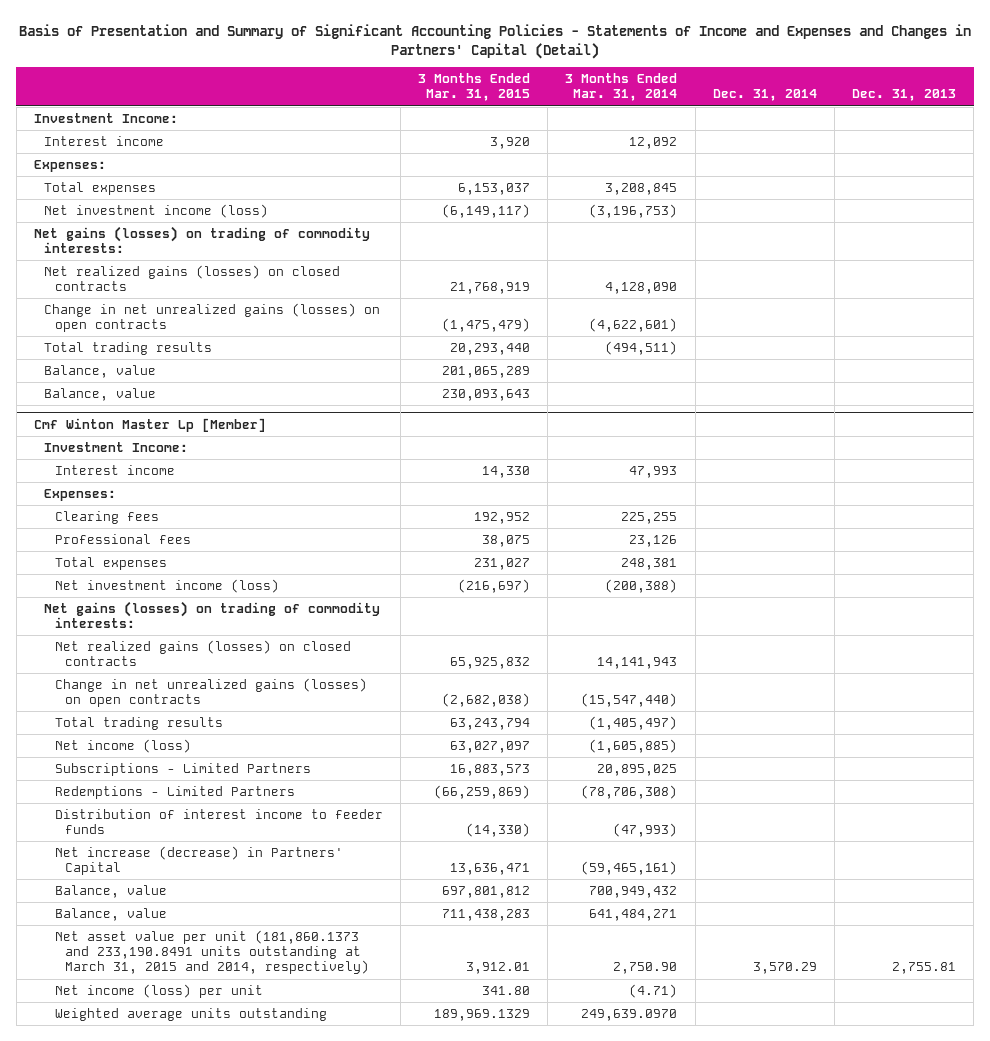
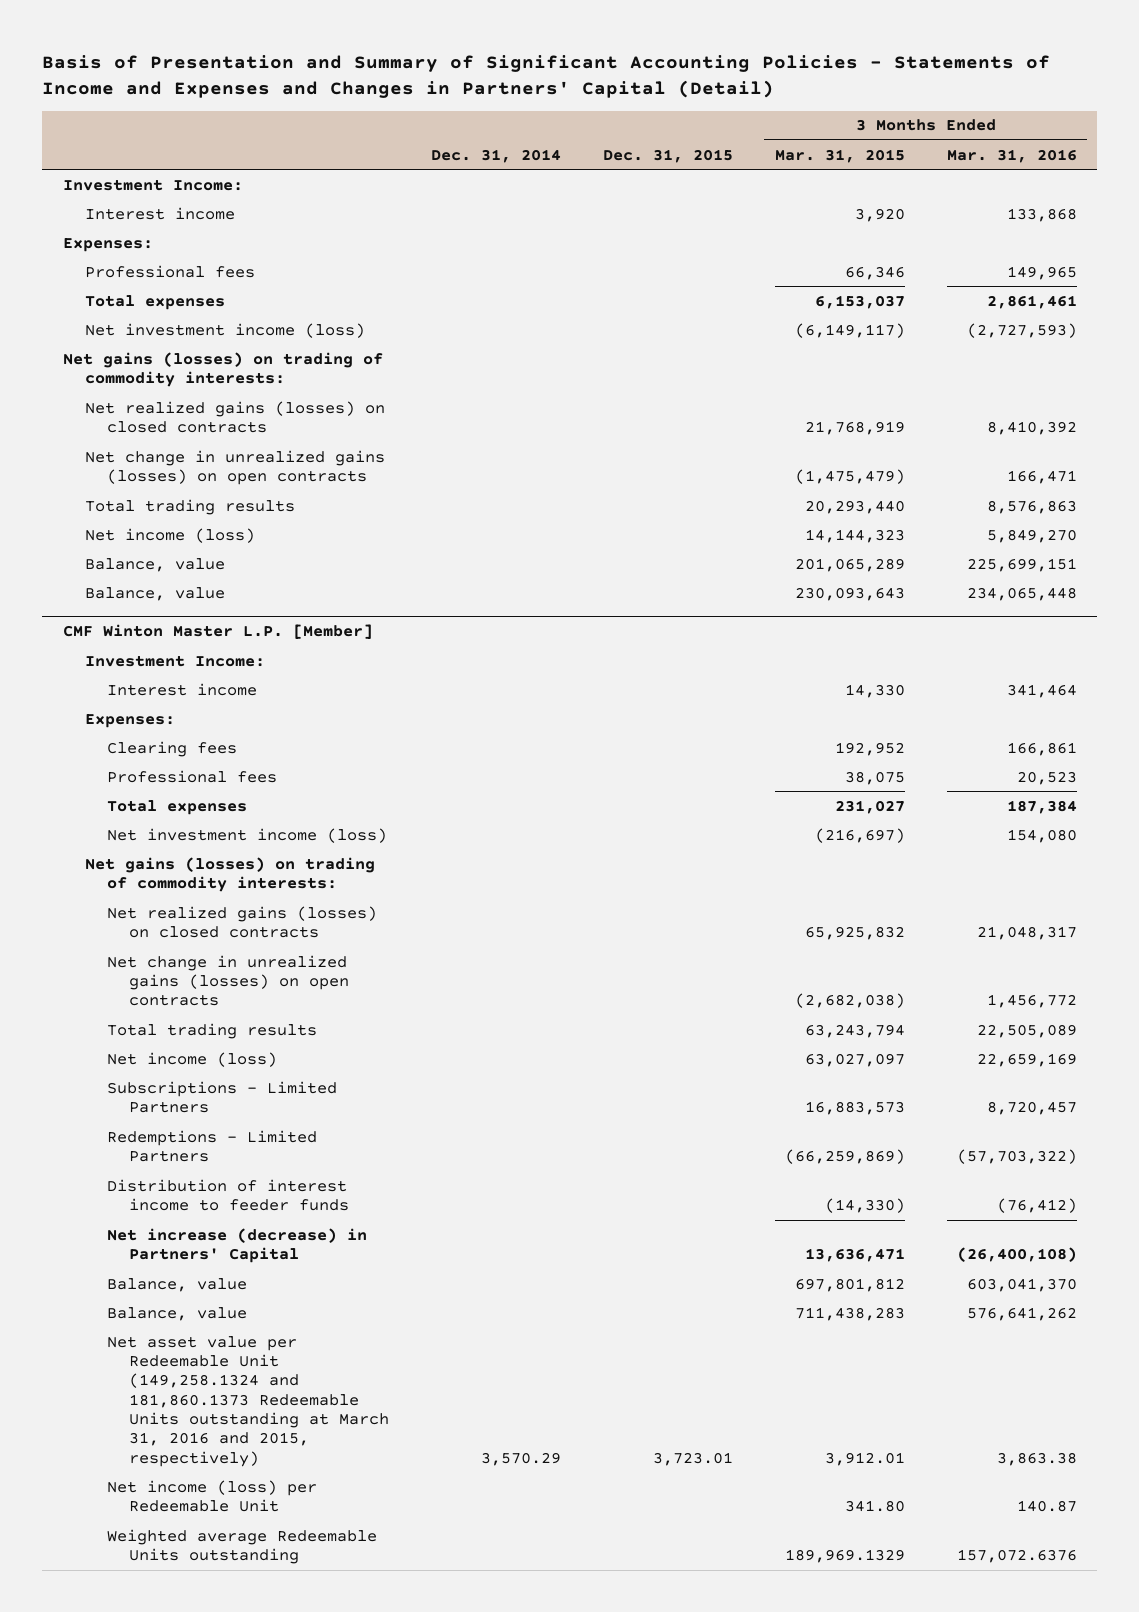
- | 3 Months Ended Mar. 31, 2015 | 3 Months Ended Mar. 31, 2014 | Dec. 31, 2014 | Dec. 31, 2013
+ | Dec. 31, 2014 | Dec. 31, 2015 | 3 Months Ended Mar. 31, 2015 | 3 Months Ended Mar. 31, 2016
+ Professional fees | | | 66,346 | 149,965
- Change in net unrealized gains (losses) on open contracts | (1,475,479) | (4,622,601) | |
+ Net change in unrealized gains (losses) on open contracts | | | (1,475,479) | 166,471
+ Net income (loss) | | | 14,144,323 | 5,849,270
- Cmf Winton Master Lp [Member]
+ CMF Winton Master L.P. [Member]
- Change in net unrealized gains (losses) on open contracts | (2,682,038) | (15,547,440) | |
+ Net change in unrealized gains (losses) on open contracts | | | (2,682,038) | 1,456,772
- Net asset value per unit (181,860.1373 and 233,190.8491 units outstanding at March 31, 2015 and 2014, respectively) | 3,912.01 | 2,750.90 | 3,570.29 | 2,755.81
- Net income (loss) per unit | 341.80 | (4.71) | |
- Weighted average units outstanding | 189,969.1329 | 249,639.0970 | |
+ Net asset value per Redeemable Unit (149,258.1324 and 181,860.1373 Redeemable Units outstanding at March 31, 2016 and 2015, respectively) | 3,570.29 | 3,723.01 | 3,912.01 | 3,863.38
+ Net income (loss) per Redeemable Unit | | | 341.80 | 140.87
+ Weighted average Redeemable Units outstanding | | | 189,969.1329 | 157,072.6376

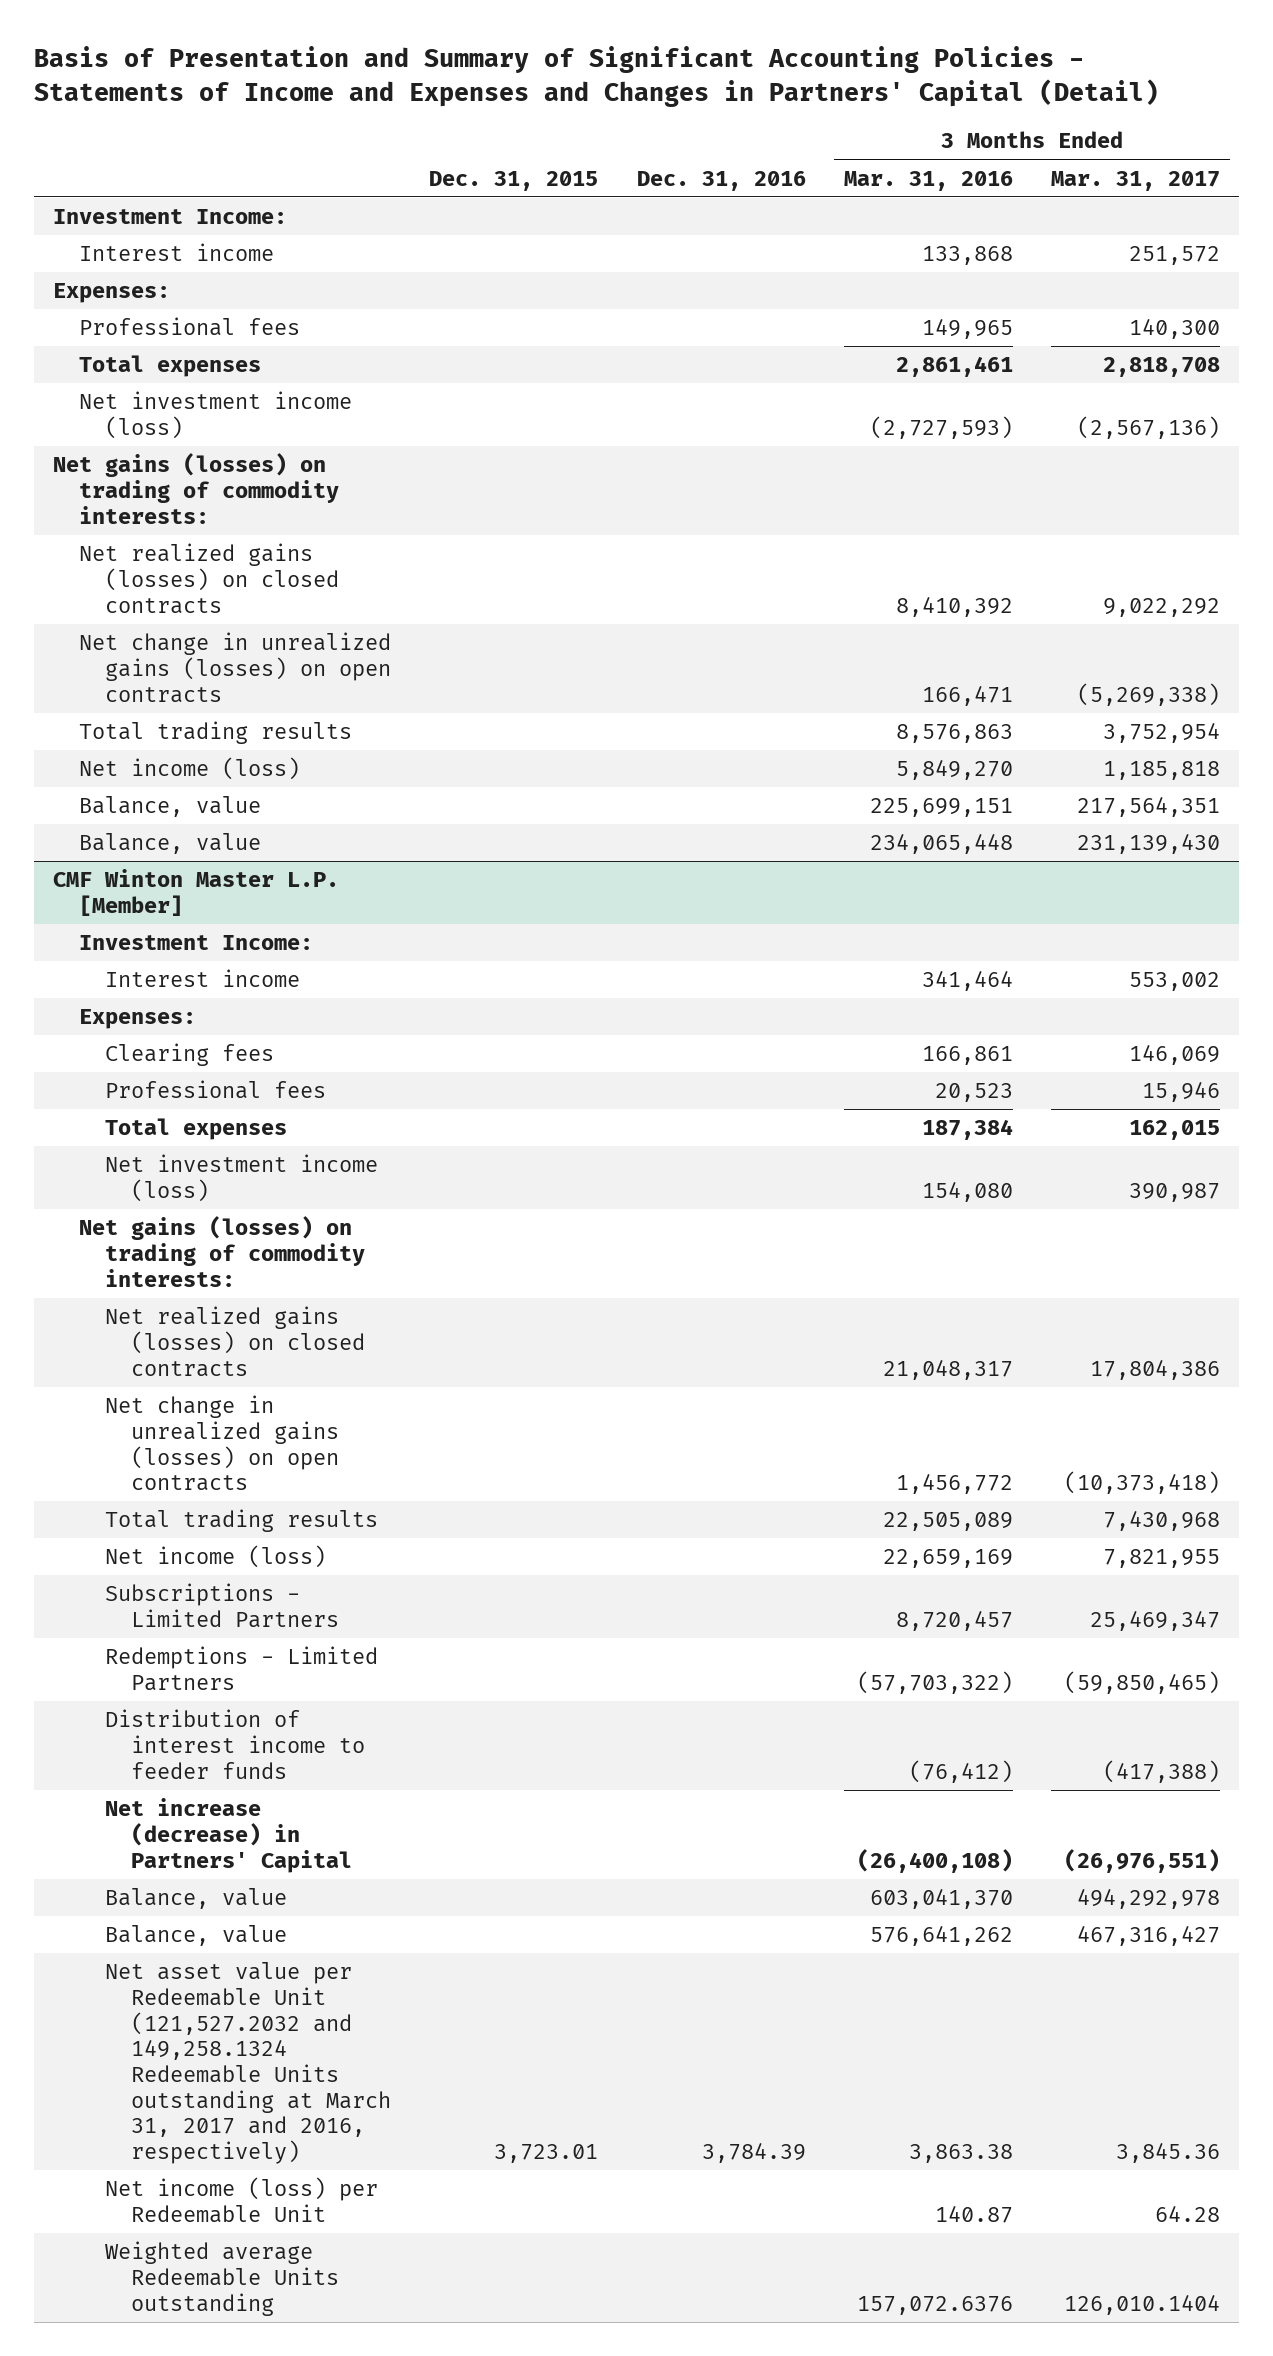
- | Dec. 31, 2014 | Dec. 31, 2015 | 3 Months Ended Mar. 31, 2015 | 3 Months Ended Mar. 31, 2016
+ | Dec. 31, 2015 | Dec. 31, 2016 | 3 Months Ended Mar. 31, 2016 | 3 Months Ended Mar. 31, 2017
@ CMF Winton Master L.P. [Member]
- Net asset value per Redeemable Unit (149,258.1324 and 181,860.1373 Redeemable Units outstanding at March 31, 2016 and 2015, respectively) | 3,570.29 | 3,723.01 | 3,912.01 | 3,863.38
+ Net asset value per Redeemable Unit (121,527.2032 and 149,258.1324 Redeemable Units outstanding at March 31, 2017 and 2016, respectively) | 3,723.01 | 3,784.39 | 3,863.38 | 3,845.36

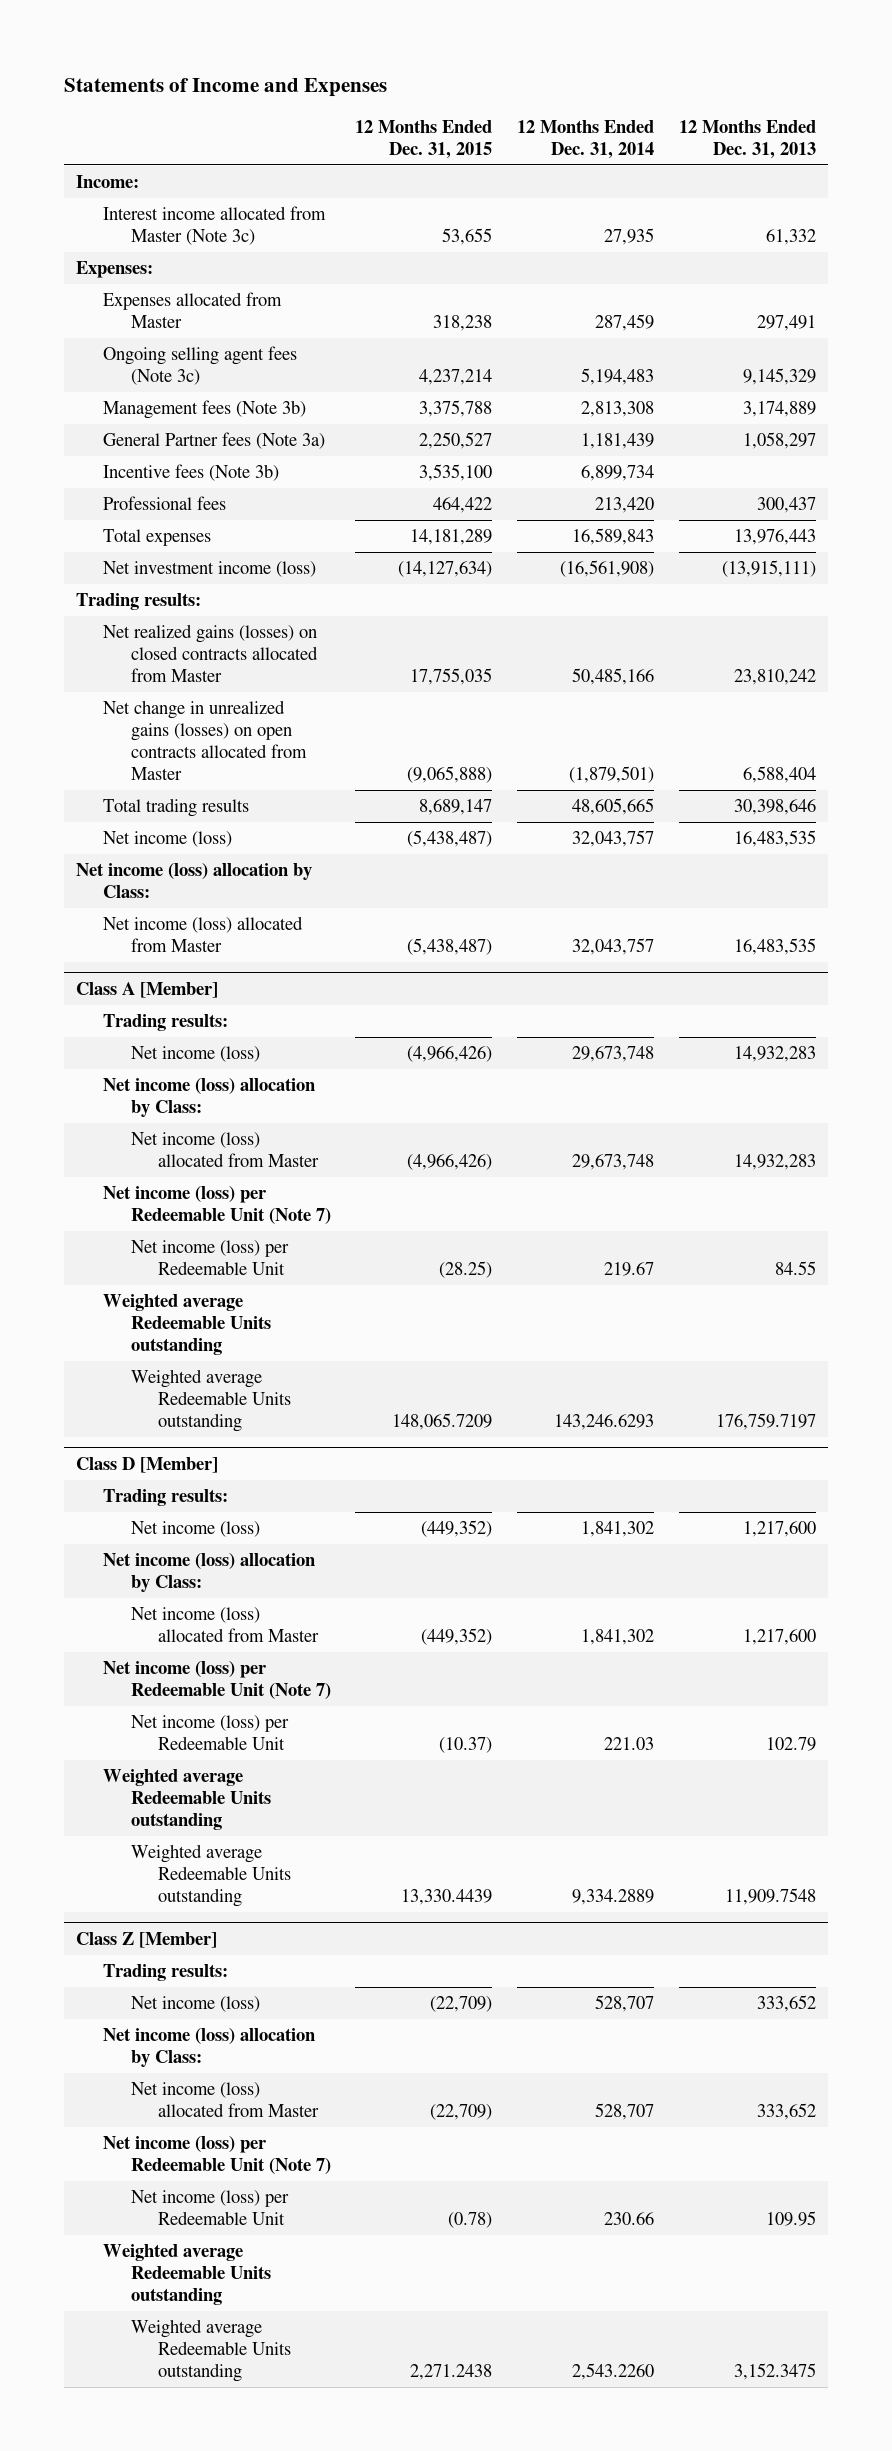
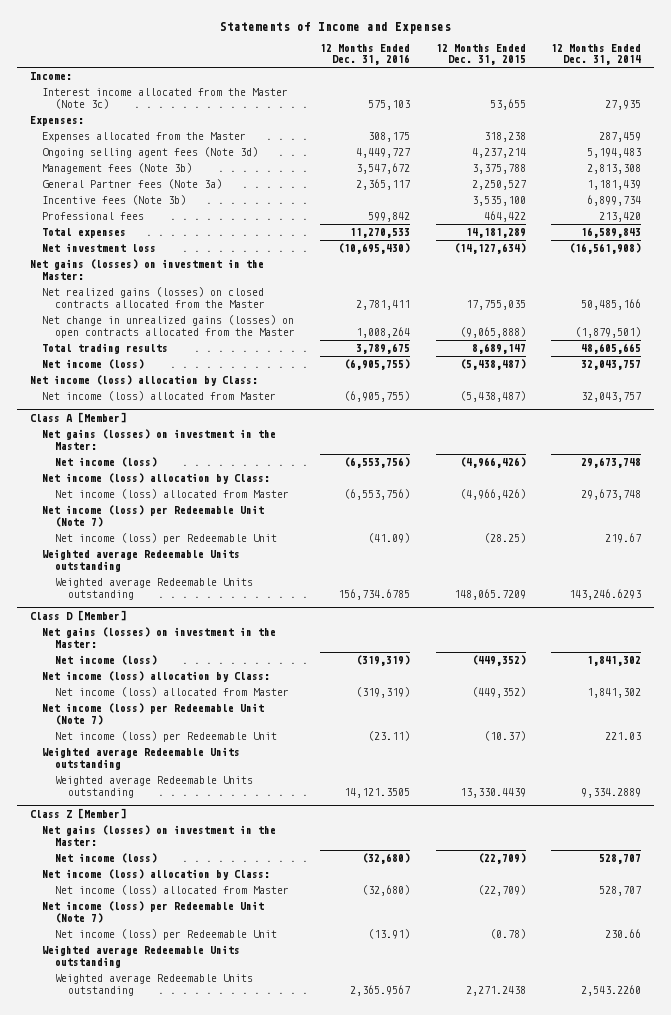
- | 12 Months Ended Dec. 31, 2015 | 12 Months Ended Dec. 31, 2014 | 12 Months Ended Dec. 31, 2013
+ | 12 Months Ended Dec. 31, 2016 | 12 Months Ended Dec. 31, 2015 | 12 Months Ended Dec. 31, 2014
- Interest income allocated from Master (Note 3c) | 53,655 | 27,935 | 61,332
+ Interest income allocated from the Master (Note 3c) | 575,103 | 53,655 | 27,935
- Expenses allocated from Master | 318,238 | 287,459 | 297,491
- Ongoing selling agent fees (Note 3c) | 4,237,214 | 5,194,483 | 9,145,329
+ Expenses allocated from the Master | 308,175 | 318,238 | 287,459
+ Ongoing selling agent fees (Note 3d) | 4,449,727 | 4,237,214 | 5,194,483
- Net investment income (loss) | (14,127,634) | (16,561,908) | (13,915,111)
- Trading results:
- Net realized gains (losses) on closed contracts allocated from Master | 17,755,035 | 50,485,166 | 23,810,242
- Net change in unrealized gains (losses) on open contracts allocated from Master | (9,065,888) | (1,879,501) | 6,588,404
+ Net investment loss | (10,695,430) | (14,127,634) | (16,561,908)
+ Net gains (losses) on investment in the Master:
+ Net realized gains (losses) on closed contracts allocated from the Master | 2,781,411 | 17,755,035 | 50,485,166
+ Net change in unrealized gains (losses) on open contracts allocated from the Master | 1,008,264 | (9,065,888) | (1,879,501)
@ Class A [Member]
- Trading results:
+ Net gains (losses) on investment in the Master:
@ Class D [Member]
- Trading results:
+ Net gains (losses) on investment in the Master:
@ Class Z [Member]
- Trading results:
+ Net gains (losses) on investment in the Master:

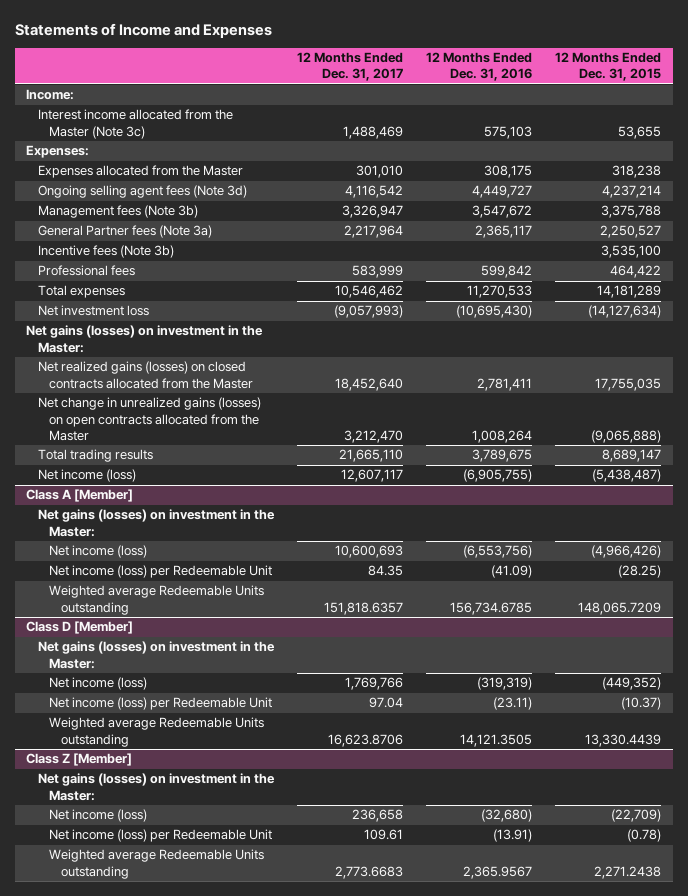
- | 12 Months Ended Dec. 31, 2016 | 12 Months Ended Dec. 31, 2015 | 12 Months Ended Dec. 31, 2014
+ | 12 Months Ended Dec. 31, 2017 | 12 Months Ended Dec. 31, 2016 | 12 Months Ended Dec. 31, 2015
- Net income (loss) allocation by Class:
- Net income (loss) allocated from Master | (6,905,755) | (5,438,487) | 32,043,757
@ Class A [Member]
- Net income (loss) allocation by Class:
- Net income (loss) allocated from Master | (6,553,756) | (4,966,426) | 29,673,748
- Net income (loss) per Redeemable Unit (Note 7)
- Weighted average Redeemable Units outstanding
@ Class D [Member]
- Net income (loss) allocation by Class:
- Net income (loss) allocated from Master | (319,319) | (449,352) | 1,841,302
- Net income (loss) per Redeemable Unit (Note 7)
- Weighted average Redeemable Units outstanding
@ Class Z [Member]
- Net income (loss) allocation by Class:
- Net income (loss) allocated from Master | (32,680) | (22,709) | 528,707
- Net income (loss) per Redeemable Unit (Note 7)
- Weighted average Redeemable Units outstanding

